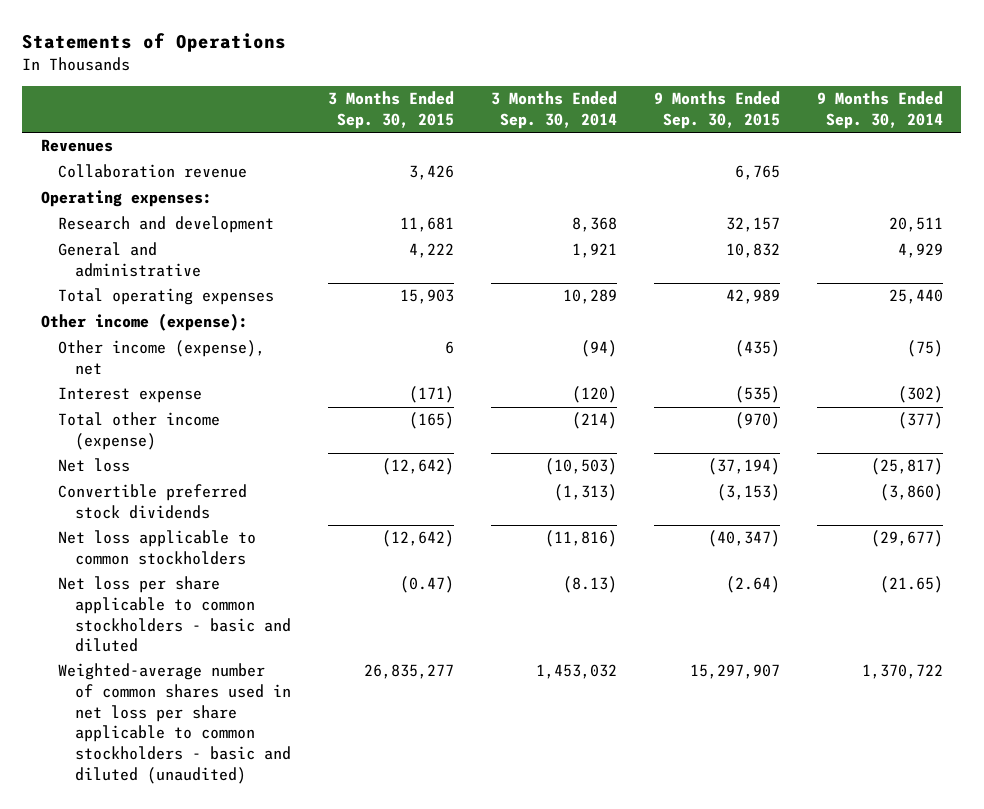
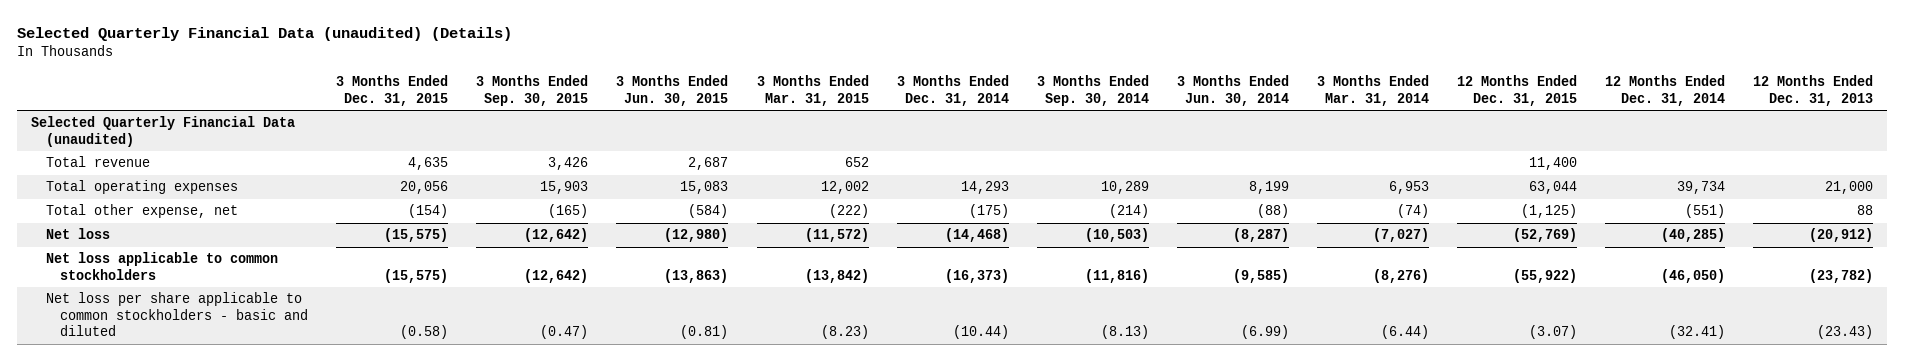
- Statements of Operations
+ Selected Quarterly Financial Data (unaudited) (Details)
- | 3 Months Ended Sep. 30, 2015 | 3 Months Ended Sep. 30, 2014 | 9 Months Ended Sep. 30, 2015 | 9 Months Ended Sep. 30, 2014
+ | 3 Months Ended Dec. 31, 2015 | 3 Months Ended Sep. 30, 2015 | 3 Months Ended Jun. 30, 2015 | 3 Months Ended Mar. 31, 2015 | 3 Months Ended Dec. 31, 2014 | 3 Months Ended Sep. 30, 2014 | 3 Months Ended Jun. 30, 2014 | 3 Months Ended Mar. 31, 2014 | 12 Months Ended Dec. 31, 2015 | 12 Months Ended Dec. 31, 2014 | 12 Months Ended Dec. 31, 2013
- Revenues
- Collaboration revenue | 3,426 | | 6,765 |
- Operating expenses:
- Research and development | 11,681 | 8,368 | 32,157 | 20,511
- General and administrative | 4,222 | 1,921 | 10,832 | 4,929
+ Selected Quarterly Financial Data (unaudited)
+ Total revenue | 4,635 | 3,426 | 2,687 | 652 | | | | | 11,400 | |
- Other income (expense):
- Other income (expense), net | 6 | (94) | (435) | (75)
- Interest expense | (171) | (120) | (535) | (302)
- Total other income (expense) | (165) | (214) | (970) | (377)
+ Total other expense, net | (154) | (165) | (584) | (222) | (175) | (214) | (88) | (74) | (1,125) | (551) | 88
- Convertible preferred stock dividends | | (1,313) | (3,153) | (3,860)
- Weighted-average number of common shares used in net loss per share applicable to common stockholders - basic and diluted (unaudited) | 26,835,277 | 1,453,032 | 15,297,907 | 1,370,722

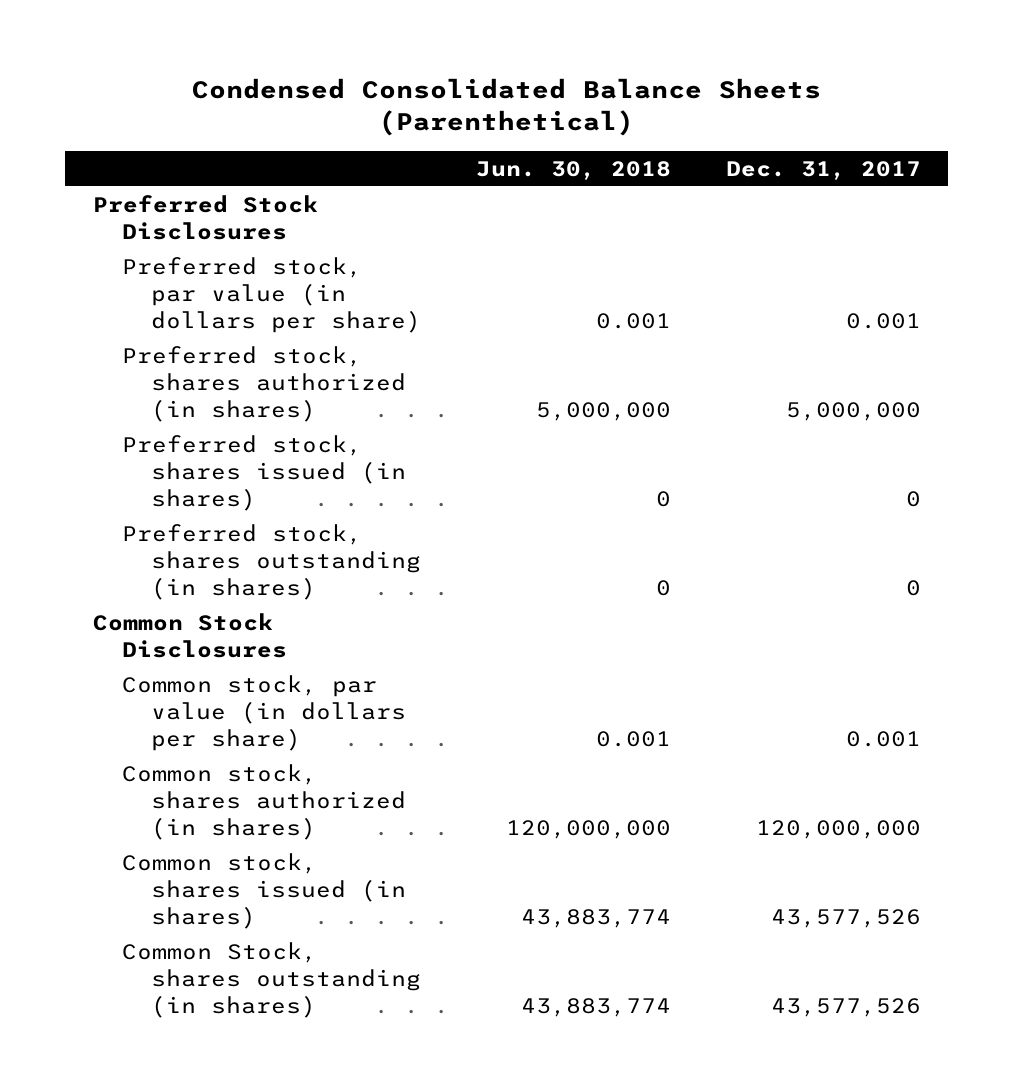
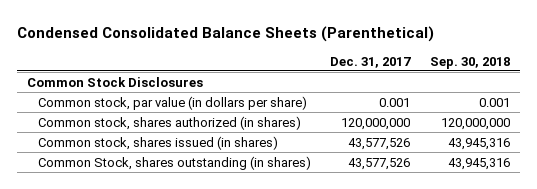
- | Jun. 30, 2018 | Dec. 31, 2017
+ | Dec. 31, 2017 | Sep. 30, 2018
- Preferred Stock Disclosures
- Preferred stock, par value (in dollars per share) | 0.001 | 0.001
- Preferred stock, shares authorized (in shares) | 5,000,000 | 5,000,000
- Preferred stock, shares issued (in shares) | 0 | 0
- Preferred stock, shares outstanding (in shares) | 0 | 0

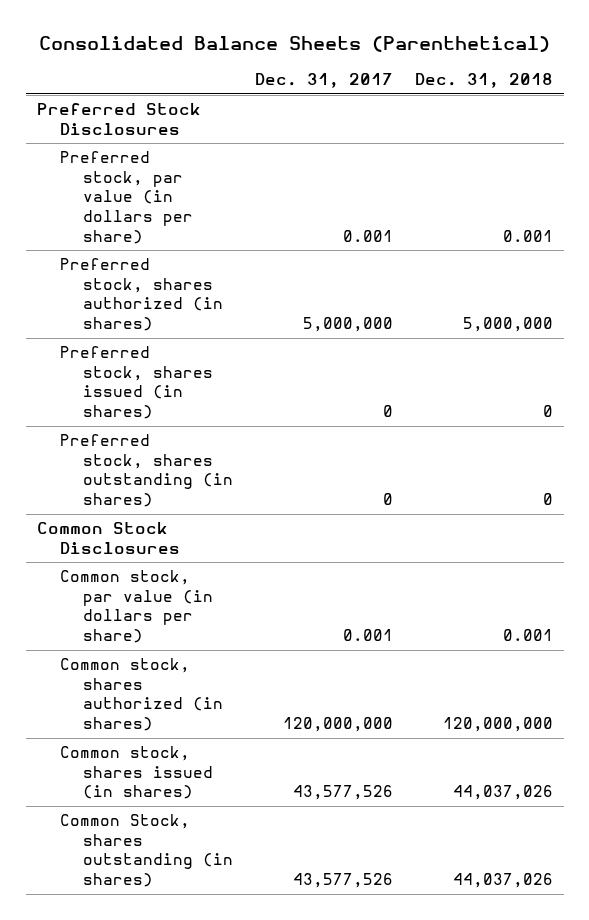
- Condensed Consolidated Balance Sheets (Parenthetical)
+ Consolidated Balance Sheets (Parenthetical)
- | Dec. 31, 2017 | Sep. 30, 2018
+ | Dec. 31, 2017 | Dec. 31, 2018
+ Preferred Stock Disclosures
+ Preferred stock, par value (in dollars per share) | 0.001 | 0.001
+ Preferred stock, shares authorized (in shares) | 5,000,000 | 5,000,000
+ Preferred stock, shares issued (in shares) | 0 | 0
+ Preferred stock, shares outstanding (in shares) | 0 | 0

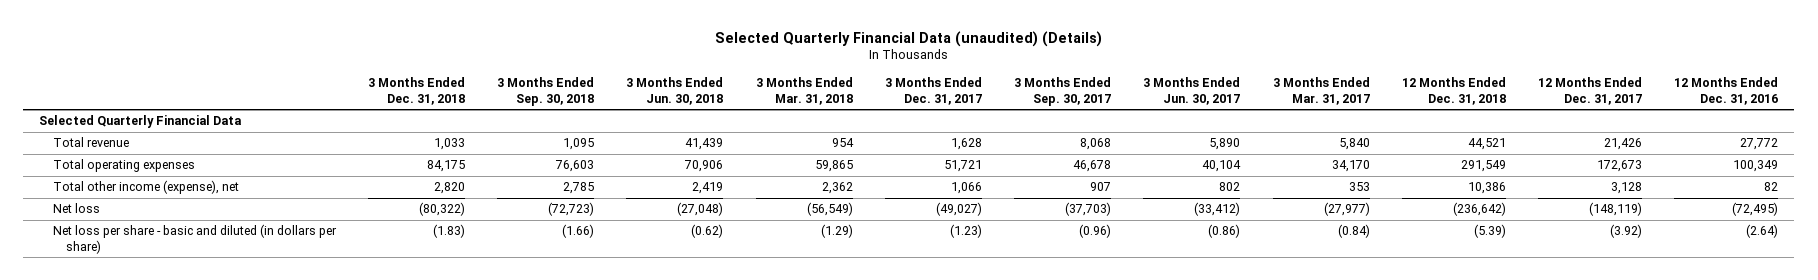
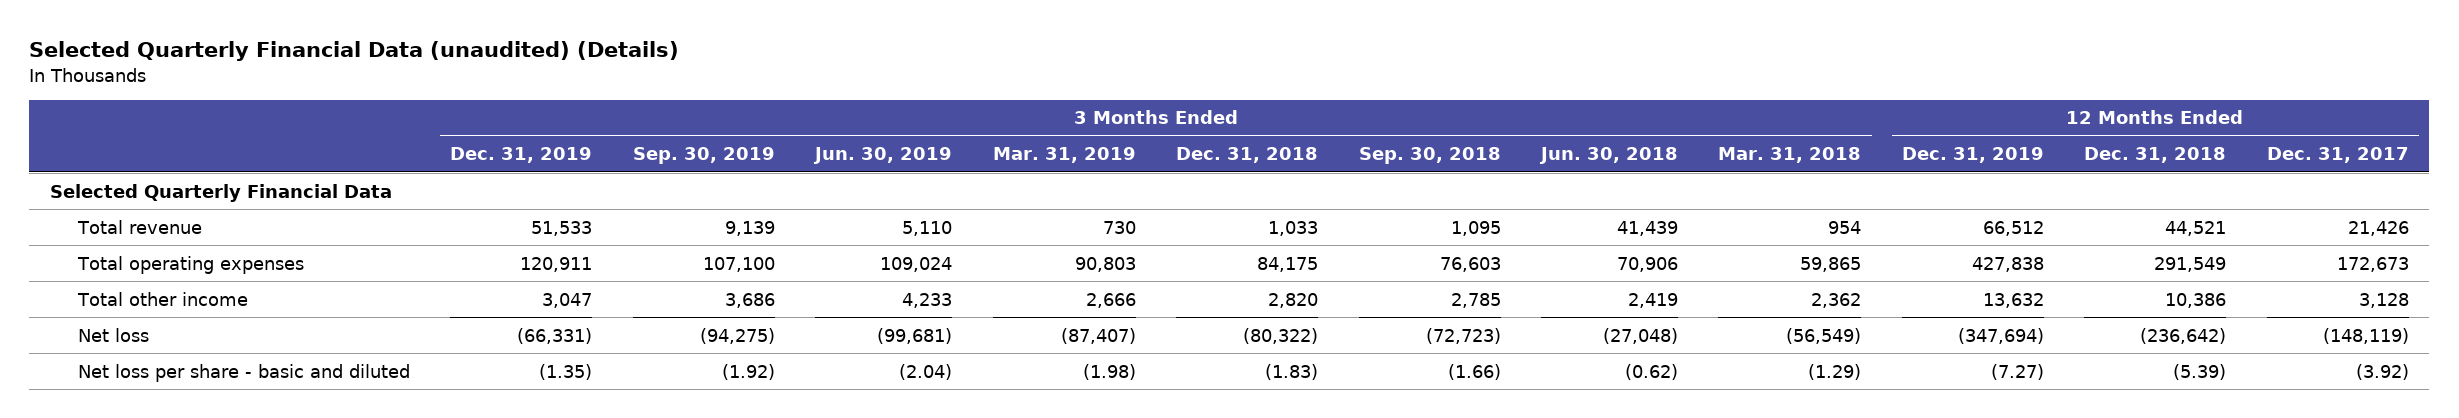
- | 3 Months Ended Dec. 31, 2018 | 3 Months Ended Sep. 30, 2018 | 3 Months Ended Jun. 30, 2018 | 3 Months Ended Mar. 31, 2018 | 3 Months Ended Dec. 31, 2017 | 3 Months Ended Sep. 30, 2017 | 3 Months Ended Jun. 30, 2017 | 3 Months Ended Mar. 31, 2017 | 12 Months Ended Dec. 31, 2018 | 12 Months Ended Dec. 31, 2017 | 12 Months Ended Dec. 31, 2016
+ | 3 Months Ended Dec. 31, 2019 | 3 Months Ended Sep. 30, 2019 | 3 Months Ended Jun. 30, 2019 | 3 Months Ended Mar. 31, 2019 | 3 Months Ended Dec. 31, 2018 | 3 Months Ended Sep. 30, 2018 | 3 Months Ended Jun. 30, 2018 | 3 Months Ended Mar. 31, 2018 | 12 Months Ended Dec. 31, 2019 | 12 Months Ended Dec. 31, 2018 | 12 Months Ended Dec. 31, 2017
- Total other income (expense), net | 2,820 | 2,785 | 2,419 | 2,362 | 1,066 | 907 | 802 | 353 | 10,386 | 3,128 | 82
+ Total other income | 3,047 | 3,686 | 4,233 | 2,666 | 2,820 | 2,785 | 2,419 | 2,362 | 13,632 | 10,386 | 3,128
- Net loss per share - basic and diluted (in dollars per share) | (1.83) | (1.66) | (0.62) | (1.29) | (1.23) | (0.96) | (0.86) | (0.84) | (5.39) | (3.92) | (2.64)
+ Net loss per share - basic and diluted | (1.35) | (1.92) | (2.04) | (1.98) | (1.83) | (1.66) | (0.62) | (1.29) | (7.27) | (5.39) | (3.92)

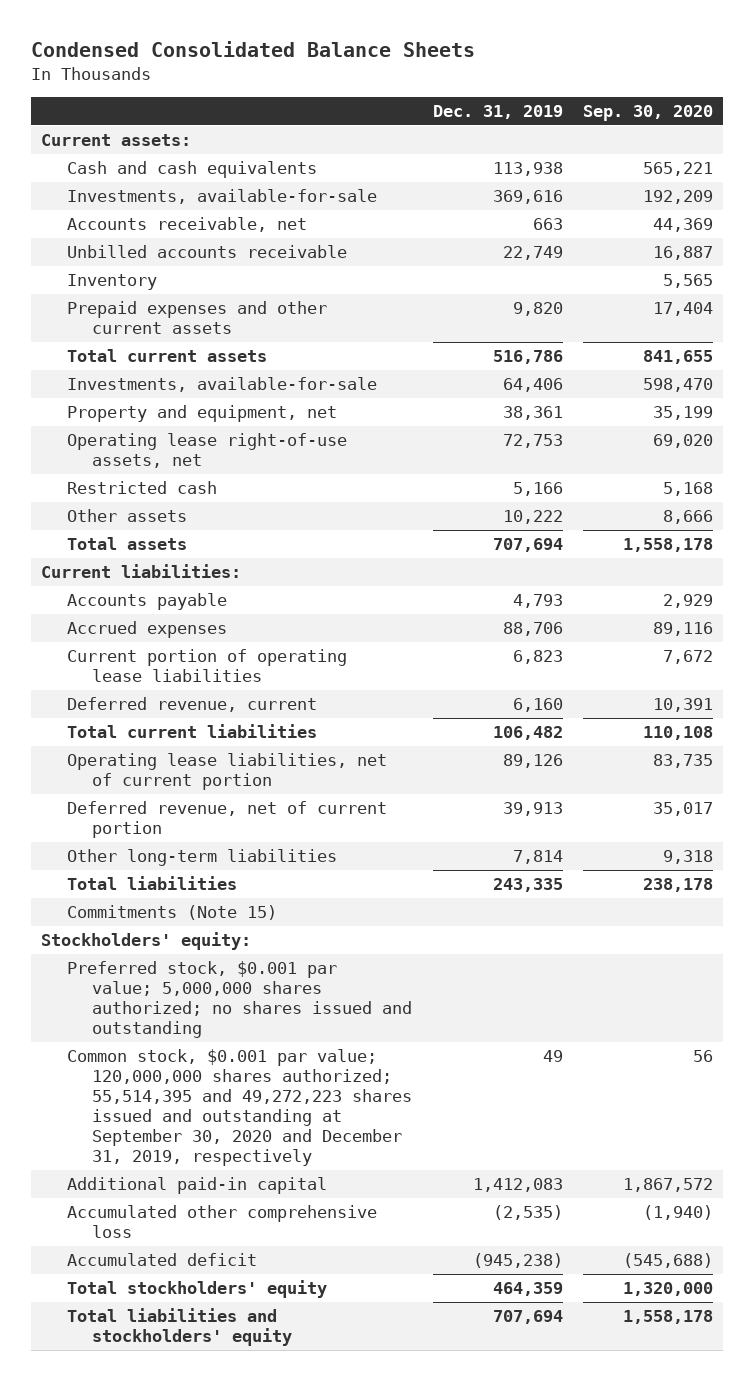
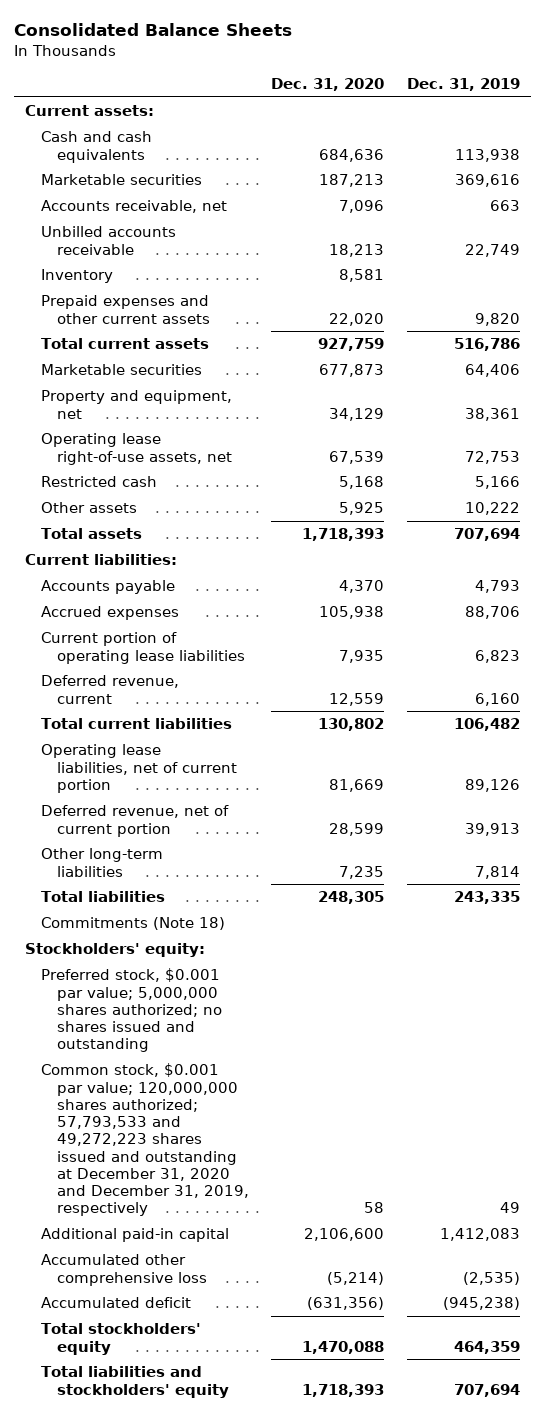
- Condensed Consolidated Balance Sheets
+ Consolidated Balance Sheets
- | Dec. 31, 2019 | Sep. 30, 2020
+ | Dec. 31, 2020 | Dec. 31, 2019
- Investments, available-for-sale | 369,616 | 192,209
+ Marketable securities | 187,213 | 369,616
- Investments, available-for-sale | 64,406 | 598,470
+ Marketable securities | 677,873 | 64,406
- Commitments (Note 15)
+ Commitments (Note 18)
- Common stock, $0.001 par value; 120,000,000 shares authorized; 55,514,395 and 49,272,223 shares issued and outstanding at September 30, 2020 and December 31, 2019, respectively | 49 | 56
+ Common stock, $0.001 par value; 120,000,000 shares authorized; 57,793,533 and 49,272,223 shares issued and outstanding at December 31, 2020 and December 31, 2019, respectively | 58 | 49

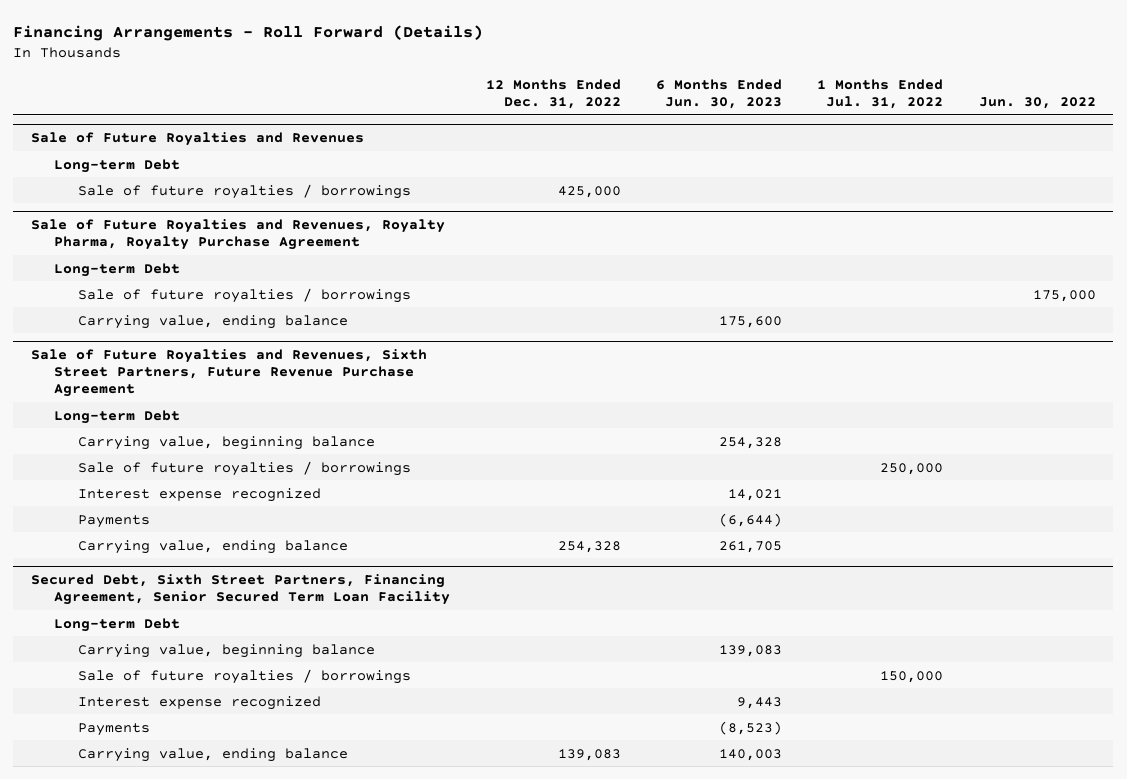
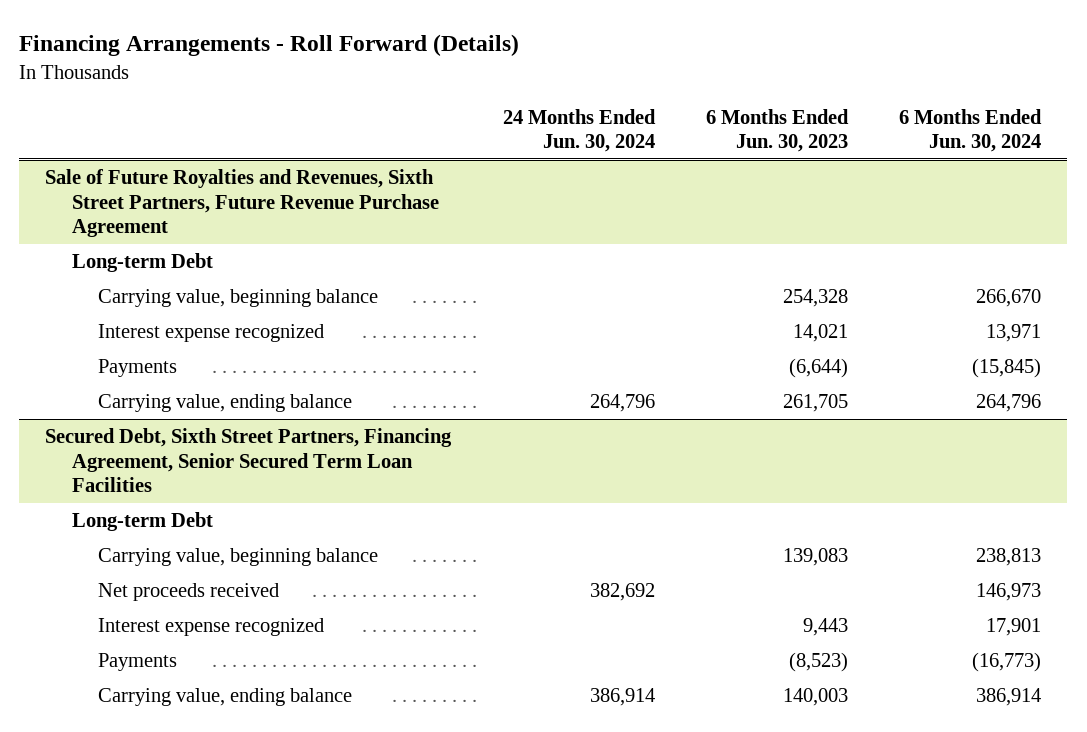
- | 12 Months Ended Dec. 31, 2022 | 6 Months Ended Jun. 30, 2023 | 1 Months Ended Jul. 31, 2022 | Jun. 30, 2022
+ | 24 Months Ended Jun. 30, 2024 | 6 Months Ended Jun. 30, 2023 | 6 Months Ended Jun. 30, 2024
- Sale of Future Royalties and Revenues
- Long-term Debt
- Sale of future royalties / borrowings | 425,000 | | |
- Sale of Future Royalties and Revenues, Royalty Pharma, Royalty Purchase Agreement
- Long-term Debt
- Sale of future royalties / borrowings | | | | 175,000
- Carrying value, ending balance | | 175,600 | |
@ Sale of Future Royalties and Revenues, Sixth Street Partners, Future Revenue Purchase Agreement
- Sale of future royalties / borrowings | | | 250,000 |
- Secured Debt, Sixth Street Partners, Financing Agreement, Senior Secured Term Loan Facility
+ Secured Debt, Sixth Street Partners, Financing Agreement, Senior Secured Term Loan Facilities
- Sale of future royalties / borrowings | | | 150,000 |
+ Net proceeds received | 382,692 | | 146,973

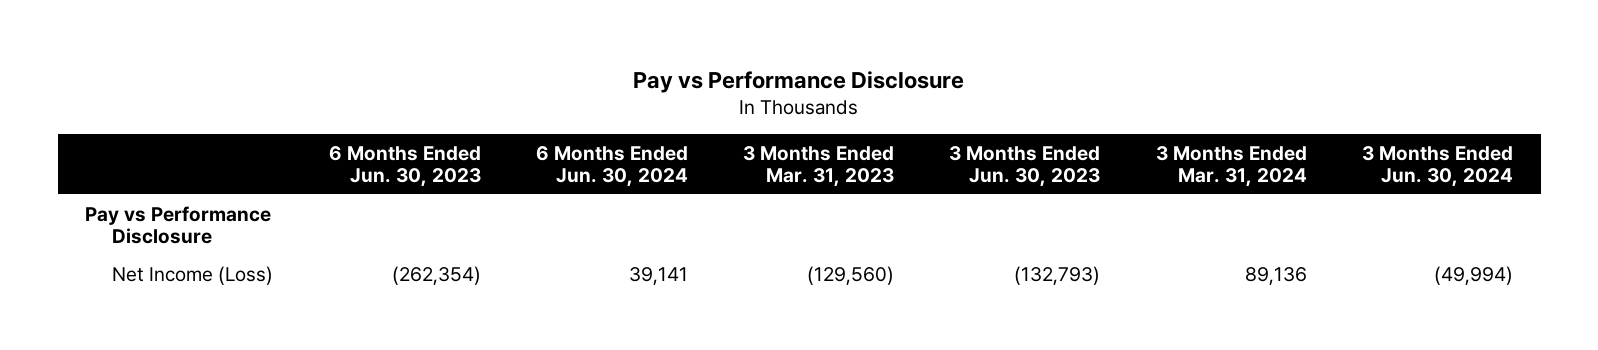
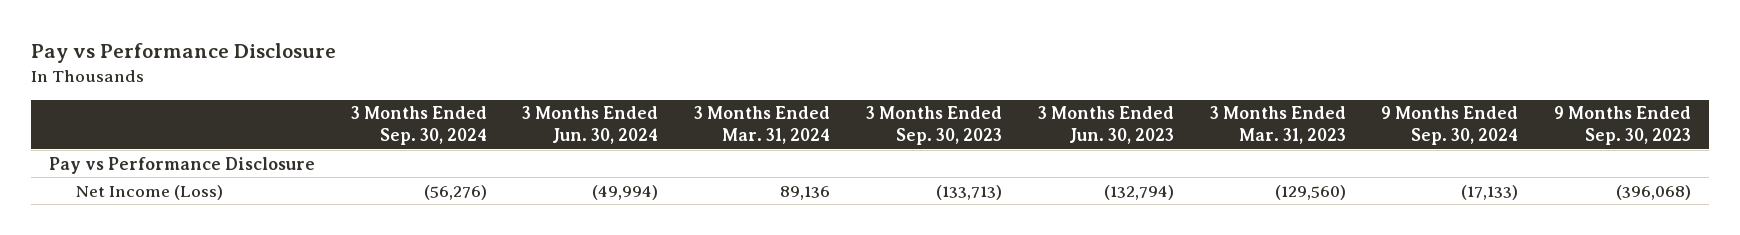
- | 6 Months Ended Jun. 30, 2023 | 6 Months Ended Jun. 30, 2024 | 3 Months Ended Mar. 31, 2023 | 3 Months Ended Jun. 30, 2023 | 3 Months Ended Mar. 31, 2024 | 3 Months Ended Jun. 30, 2024
+ | 3 Months Ended Sep. 30, 2024 | 3 Months Ended Jun. 30, 2024 | 3 Months Ended Mar. 31, 2024 | 3 Months Ended Sep. 30, 2023 | 3 Months Ended Jun. 30, 2023 | 3 Months Ended Mar. 31, 2023 | 9 Months Ended Sep. 30, 2024 | 9 Months Ended Sep. 30, 2023
- Net Income (Loss) | (262,354) | 39,141 | (129,560) | (132,793) | 89,136 | (49,994)
+ Net Income (Loss) | (56,276) | (49,994) | 89,136 | (133,713) | (132,794) | (129,560) | (17,133) | (396,068)

